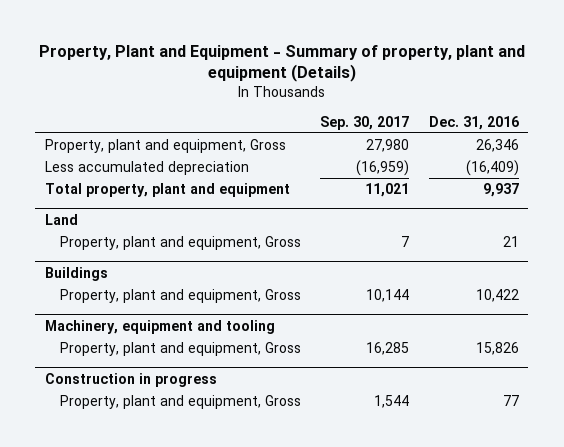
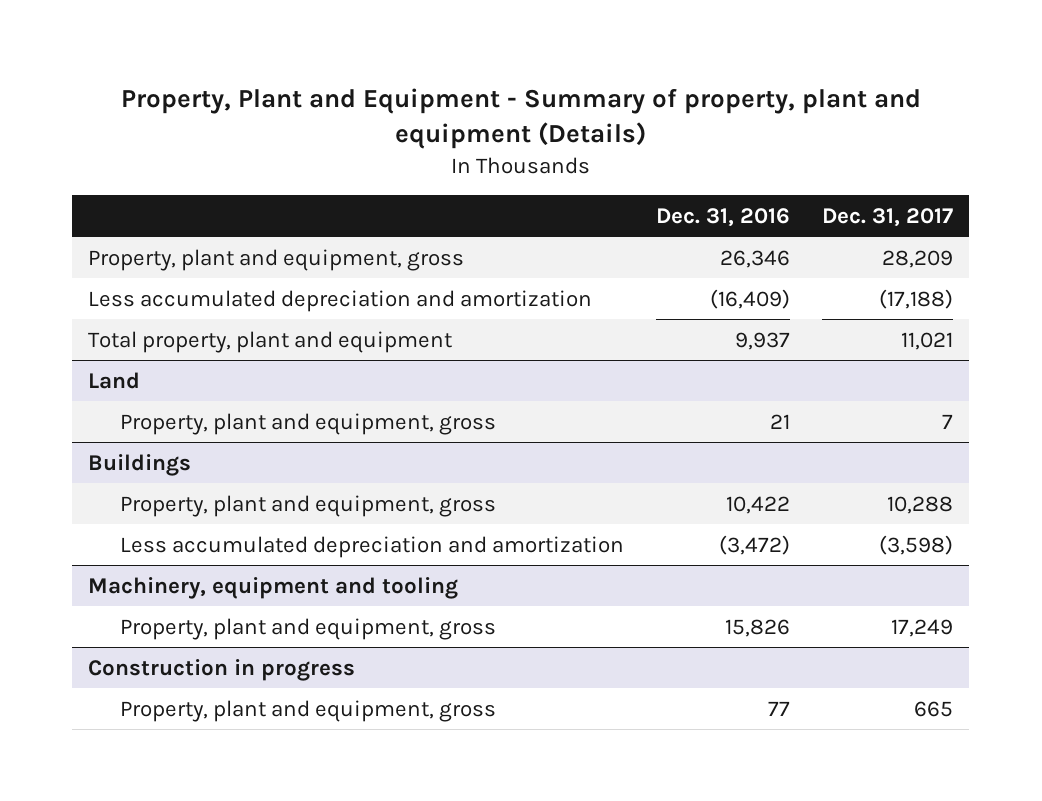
- | Sep. 30, 2017 | Dec. 31, 2016
+ | Dec. 31, 2016 | Dec. 31, 2017
- Property, plant and equipment, Gross | 27,980 | 26,346
- Less accumulated depreciation | (16,959) | (16,409)
+ Property, plant and equipment, gross | 26,346 | 28,209
+ Less accumulated depreciation and amortization | (16,409) | (17,188)
@ Land
- Property, plant and equipment, Gross | 7 | 21
+ Property, plant and equipment, gross | 21 | 7
@ Buildings
- Property, plant and equipment, Gross | 10,144 | 10,422
+ Property, plant and equipment, gross | 10,422 | 10,288
+ Less accumulated depreciation and amortization | (3,472) | (3,598)
@ Machinery, equipment and tooling
- Property, plant and equipment, Gross | 16,285 | 15,826
+ Property, plant and equipment, gross | 15,826 | 17,249
@ Construction in progress
- Property, plant and equipment, Gross | 1,544 | 77
+ Property, plant and equipment, gross | 77 | 665

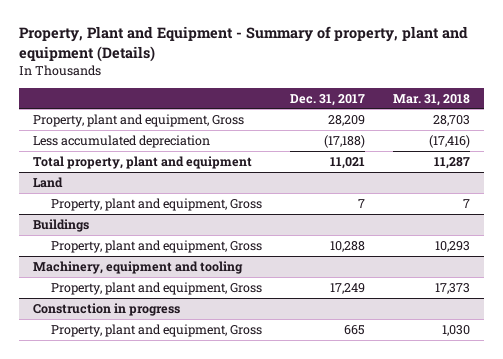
- | Dec. 31, 2016 | Dec. 31, 2017
+ | Dec. 31, 2017 | Mar. 31, 2018
- Property, plant and equipment, gross | 26,346 | 28,209
- Less accumulated depreciation and amortization | (16,409) | (17,188)
+ Property, plant and equipment, Gross | 28,209 | 28,703
+ Less accumulated depreciation | (17,188) | (17,416)
@ Land
- Property, plant and equipment, gross | 21 | 7
+ Property, plant and equipment, Gross | 7 | 7
@ Buildings
- Property, plant and equipment, gross | 10,422 | 10,288
- Less accumulated depreciation and amortization | (3,472) | (3,598)
+ Property, plant and equipment, Gross | 10,288 | 10,293
@ Machinery, equipment and tooling
- Property, plant and equipment, gross | 15,826 | 17,249
+ Property, plant and equipment, Gross | 17,249 | 17,373
@ Construction in progress
- Property, plant and equipment, gross | 77 | 665
+ Property, plant and equipment, Gross | 665 | 1,030

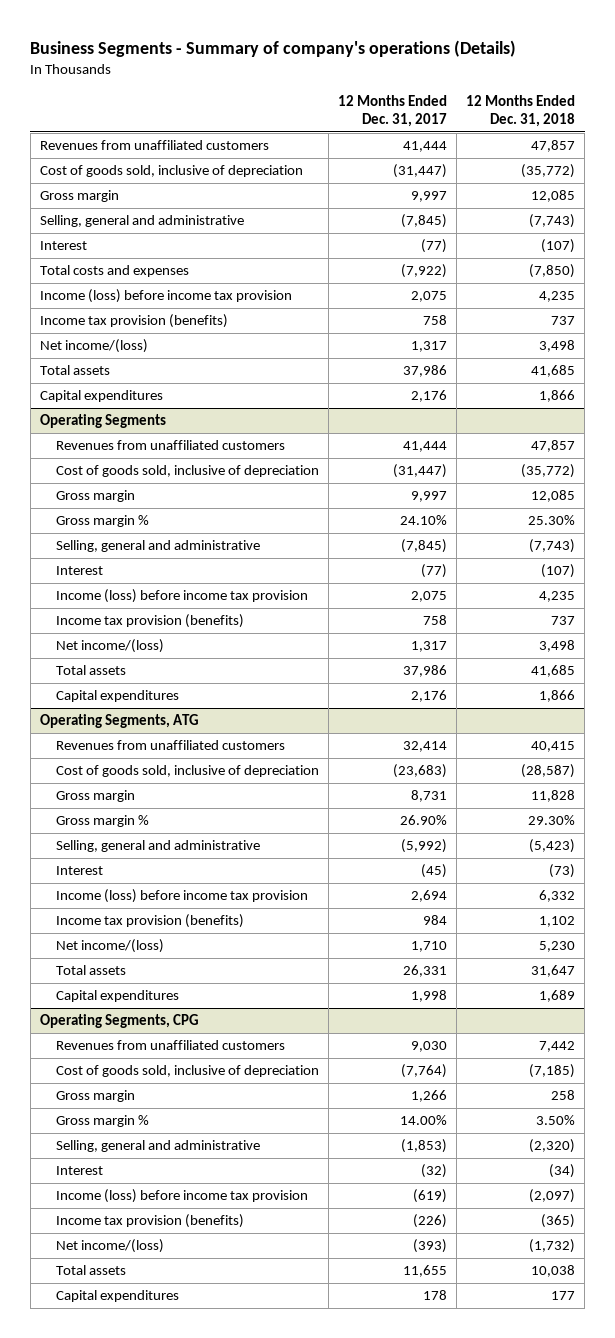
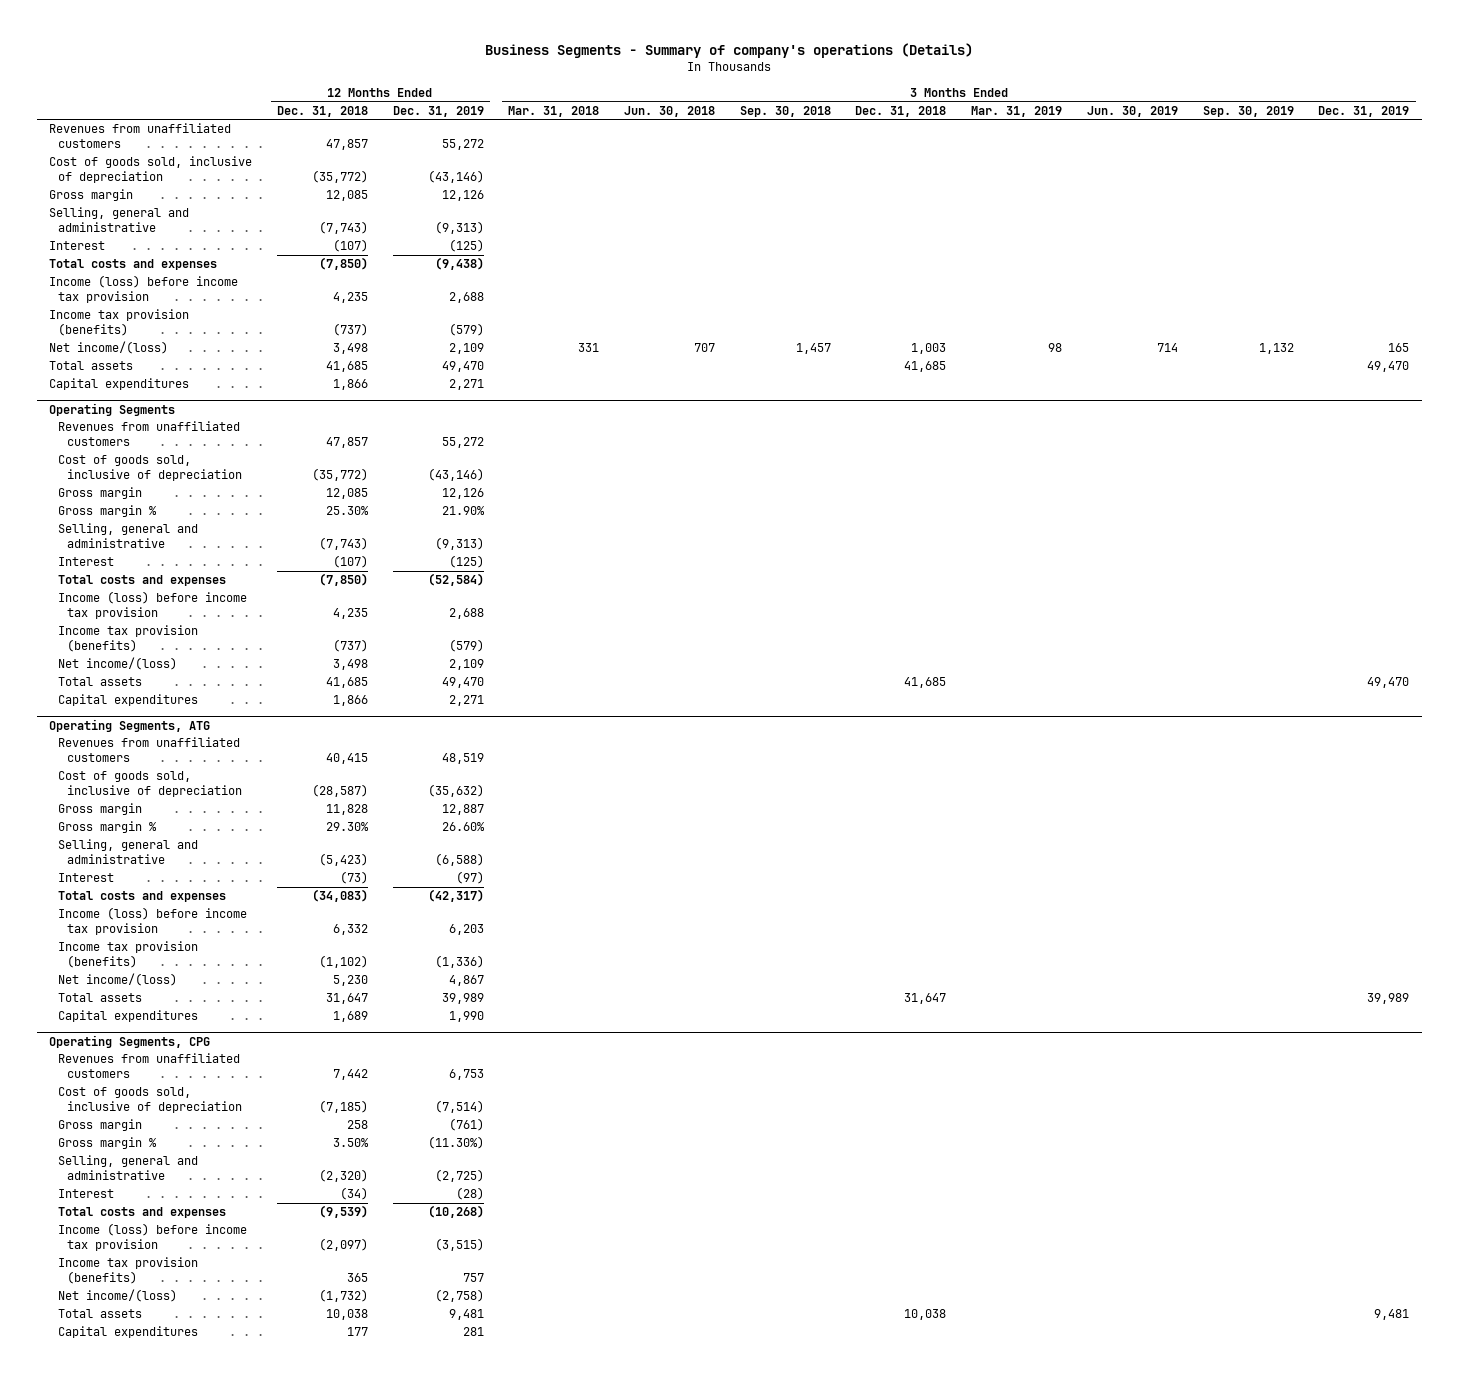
- | 12 Months Ended Dec. 31, 2017 | 12 Months Ended Dec. 31, 2018
+ | 12 Months Ended Dec. 31, 2018 | 12 Months Ended Dec. 31, 2019 | 3 Months Ended Mar. 31, 2018 | 3 Months Ended Jun. 30, 2018 | 3 Months Ended Sep. 30, 2018 | 3 Months Ended Dec. 31, 2018 | 3 Months Ended Mar. 31, 2019 | 3 Months Ended Jun. 30, 2019 | 3 Months Ended Sep. 30, 2019 | 3 Months Ended Dec. 31, 2019
- Income tax provision (benefits) | 758 | 737
+ Income tax provision (benefits) | (737) | (579) | | | | | | | |
@ Operating Segments
+ Total costs and expenses | (7,850) | (52,584) | | | | | | | |
- Income tax provision (benefits) | 758 | 737
+ Income tax provision (benefits) | (737) | (579) | | | | | | | |
@ Operating Segments, ATG
+ Total costs and expenses | (34,083) | (42,317) | | | | | | | |
- Income tax provision (benefits) | 984 | 1,102
+ Income tax provision (benefits) | (1,102) | (1,336) | | | | | | | |
@ Operating Segments, CPG
+ Total costs and expenses | (9,539) | (10,268) | | | | | | | |
- Income tax provision (benefits) | (226) | (365)
+ Income tax provision (benefits) | 365 | 757 | | | | | | | |

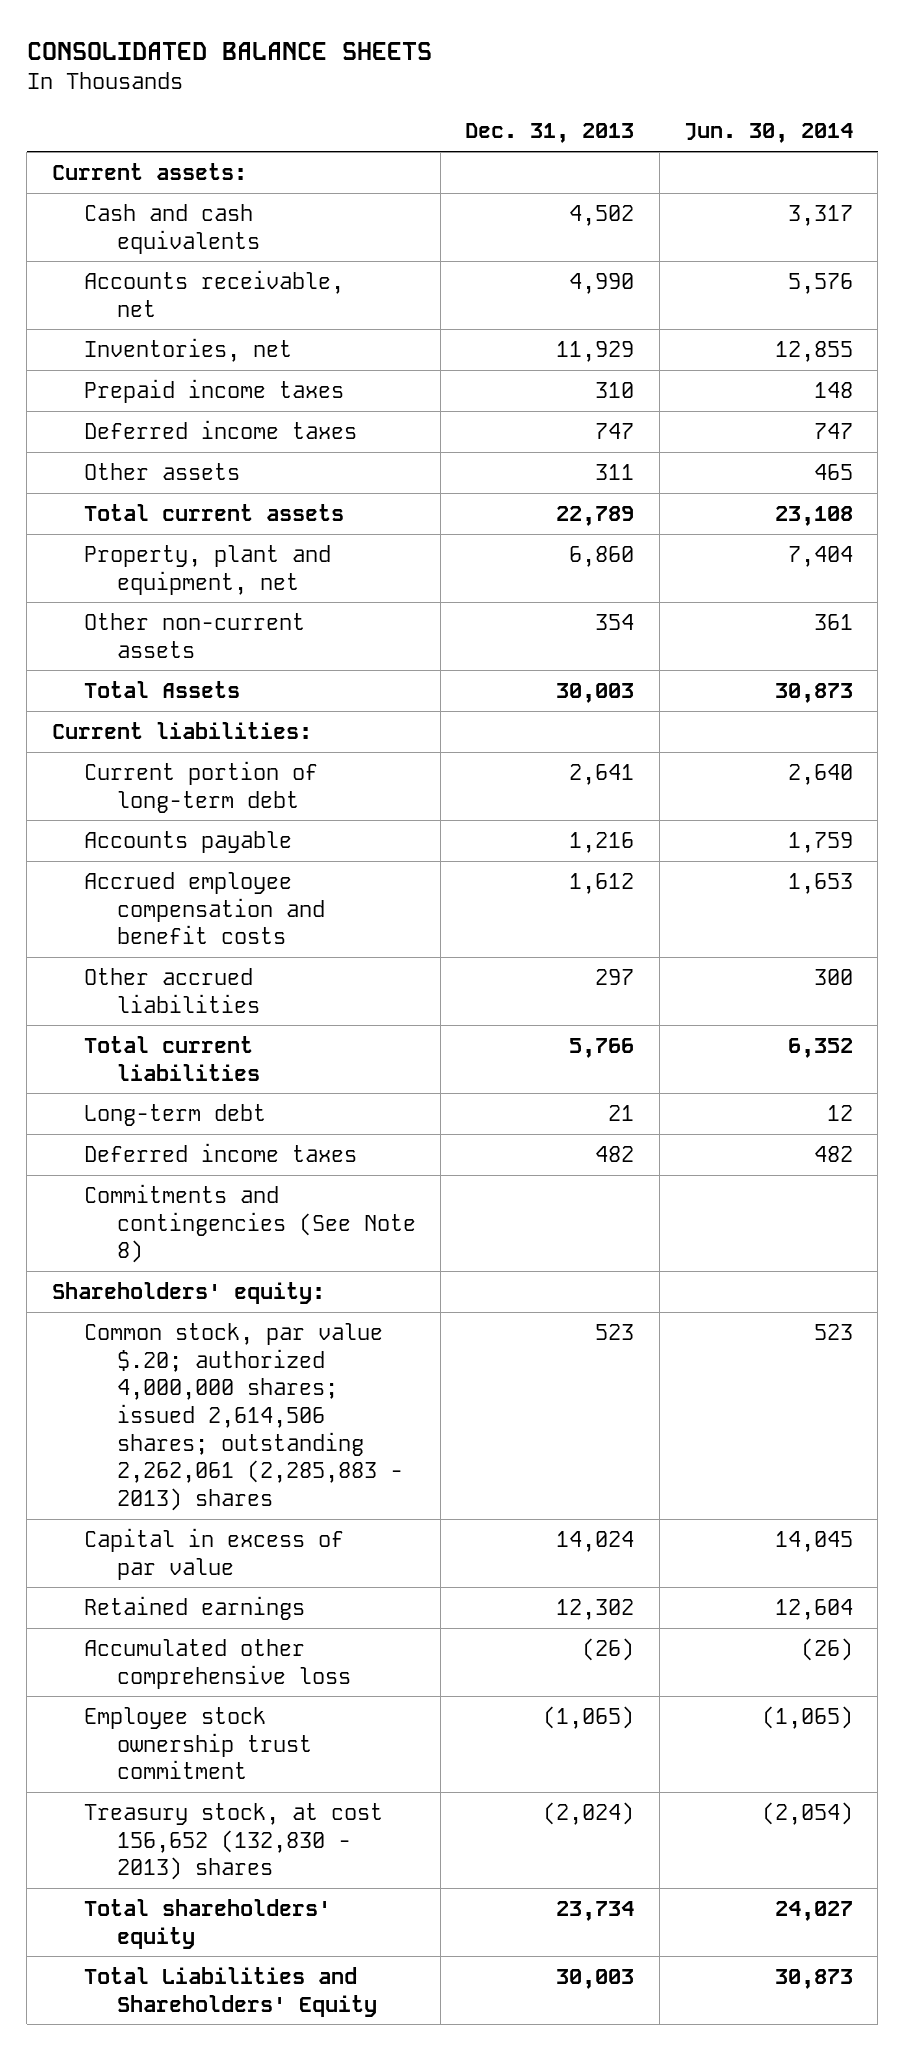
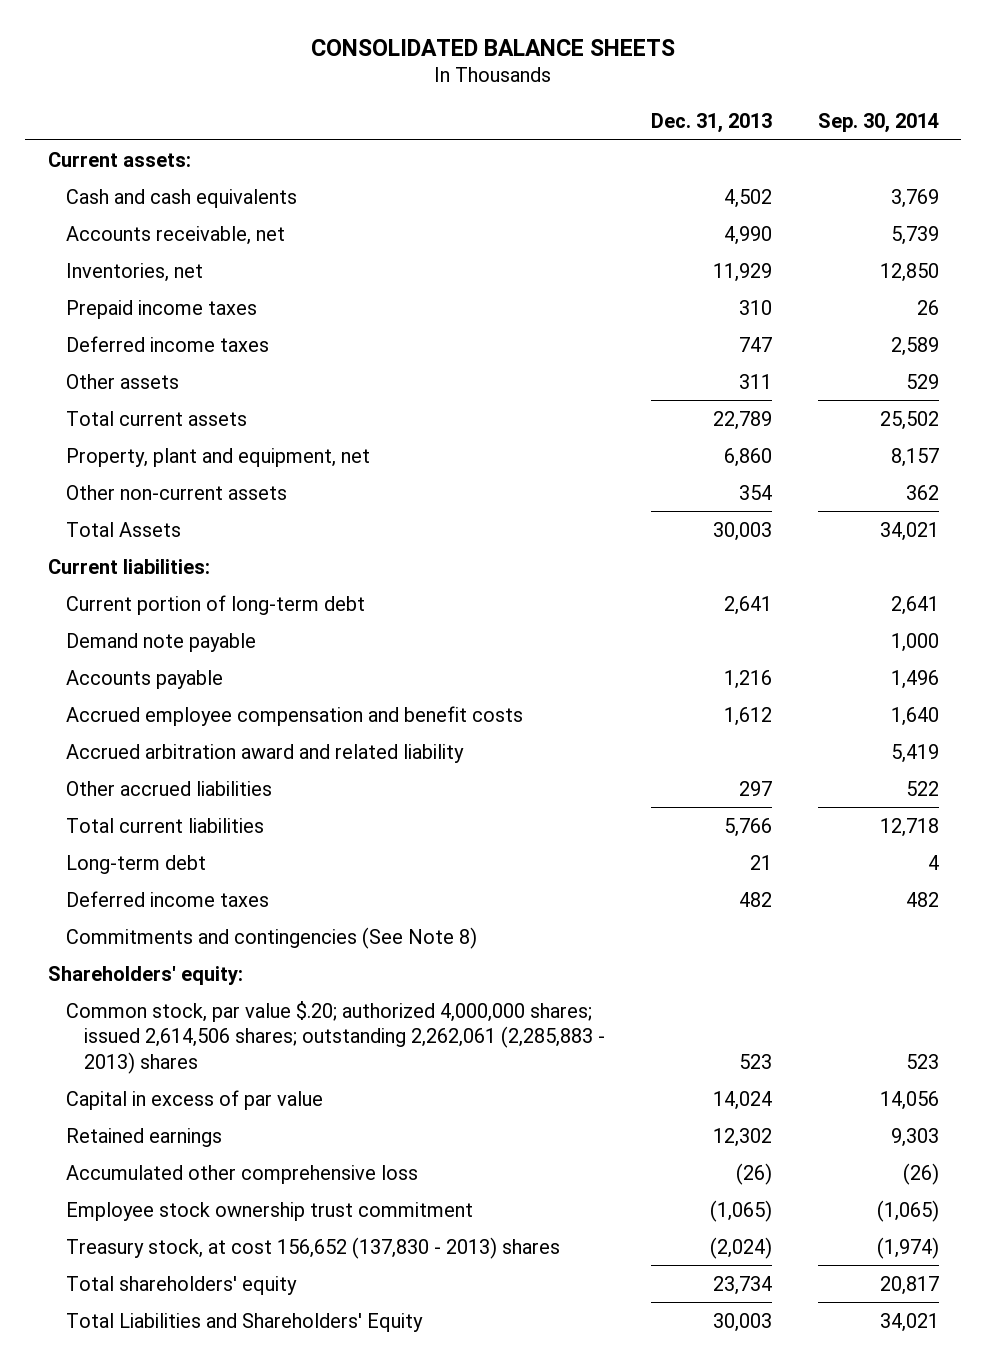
- | Dec. 31, 2013 | Jun. 30, 2014
+ | Dec. 31, 2013 | Sep. 30, 2014
+ Demand note payable | | 1,000
+ Accrued arbitration award and related liability | | 5,419
- Treasury stock, at cost 156,652 (132,830 - 2013) shares | (2,024) | (2,054)
+ Treasury stock, at cost 156,652 (137,830 - 2013) shares | (2,024) | (1,974)

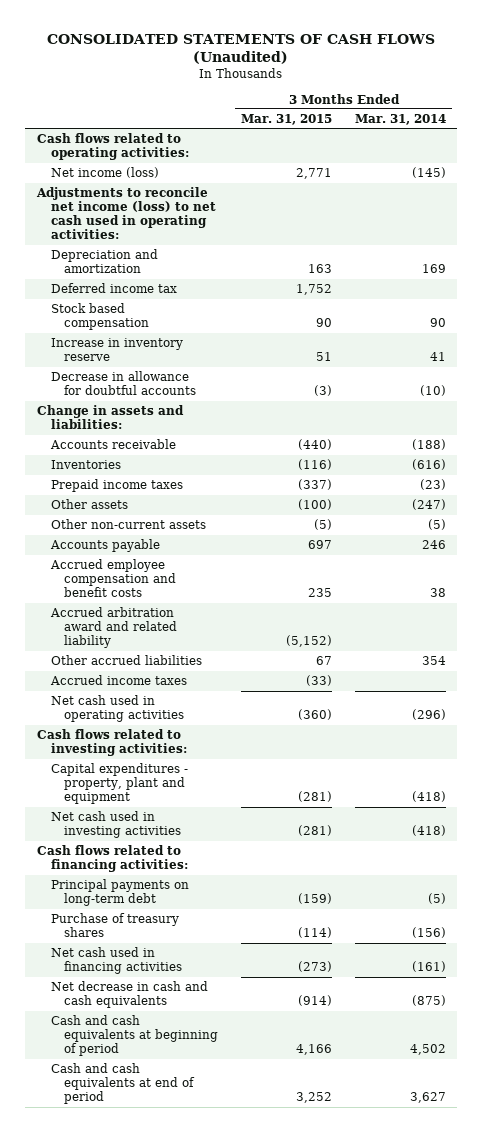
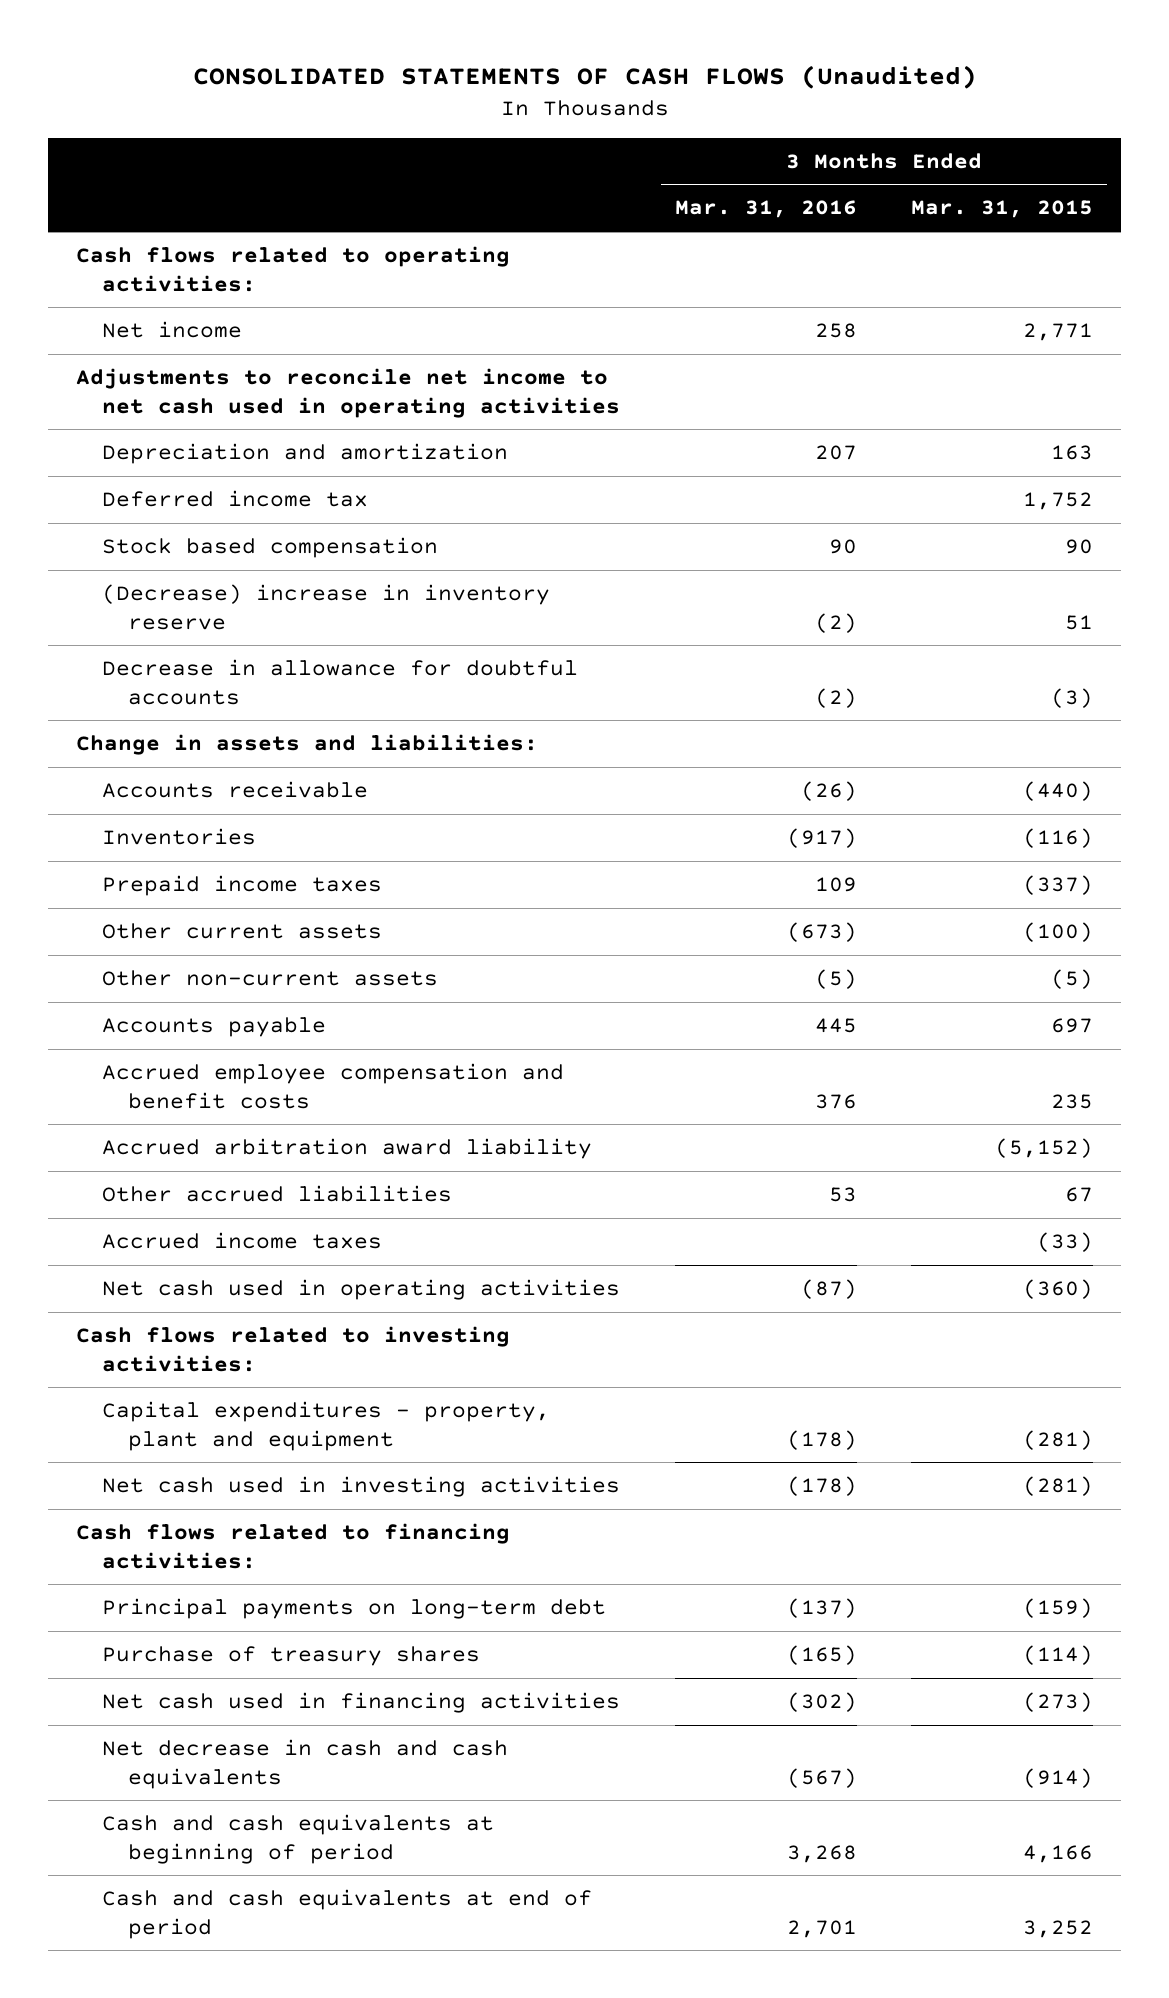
- | 3 Months Ended Mar. 31, 2015 | 3 Months Ended Mar. 31, 2014
+ | 3 Months Ended Mar. 31, 2016 | 3 Months Ended Mar. 31, 2015
- Net income (loss) | 2,771 | (145)
- Adjustments to reconcile net income (loss) to net cash used in operating activities:
+ Net income | 258 | 2,771
+ Adjustments to reconcile net income to net cash used in operating activities
- Increase in inventory reserve | 51 | 41
+ (Decrease) increase in inventory reserve | (2) | 51
- Other assets | (100) | (247)
+ Other current assets | (673) | (100)
- Accrued arbitration award and related liability | (5,152) |
+ Accrued arbitration award liability | | (5,152)

